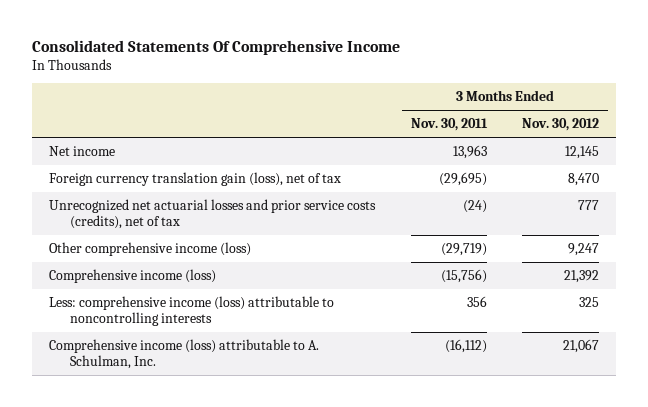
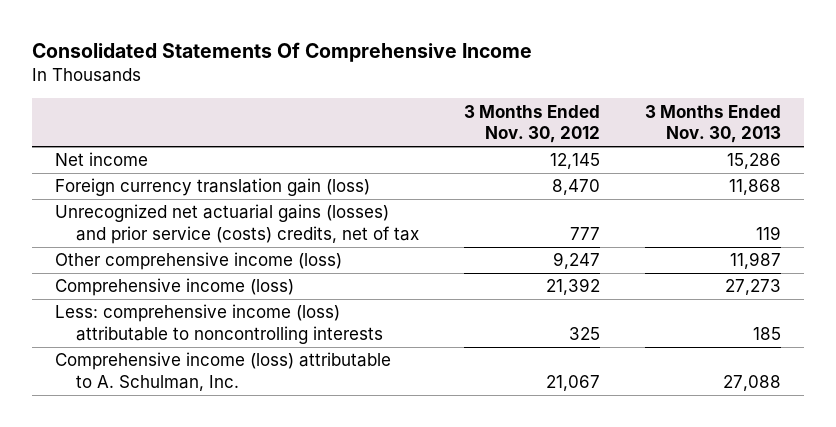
- | 3 Months Ended Nov. 30, 2011 | 3 Months Ended Nov. 30, 2012
+ | 3 Months Ended Nov. 30, 2012 | 3 Months Ended Nov. 30, 2013
- Foreign currency translation gain (loss), net of tax | (29,695) | 8,470
- Unrecognized net actuarial losses and prior service costs (credits), net of tax | (24) | 777
+ Foreign currency translation gain (loss) | 8,470 | 11,868
+ Unrecognized net actuarial gains (losses) and prior service (costs) credits, net of tax | 777 | 119

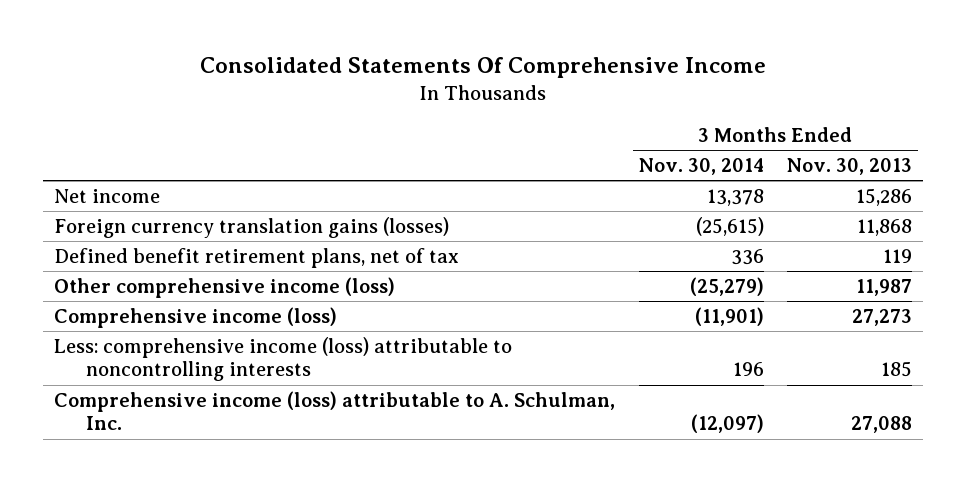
- | 3 Months Ended Nov. 30, 2012 | 3 Months Ended Nov. 30, 2013
+ | 3 Months Ended Nov. 30, 2014 | 3 Months Ended Nov. 30, 2013
- Foreign currency translation gain (loss) | 8,470 | 11,868
- Unrecognized net actuarial gains (losses) and prior service (costs) credits, net of tax | 777 | 119
+ Foreign currency translation gains (losses) | (25,615) | 11,868
+ Defined benefit retirement plans, net of tax | 336 | 119

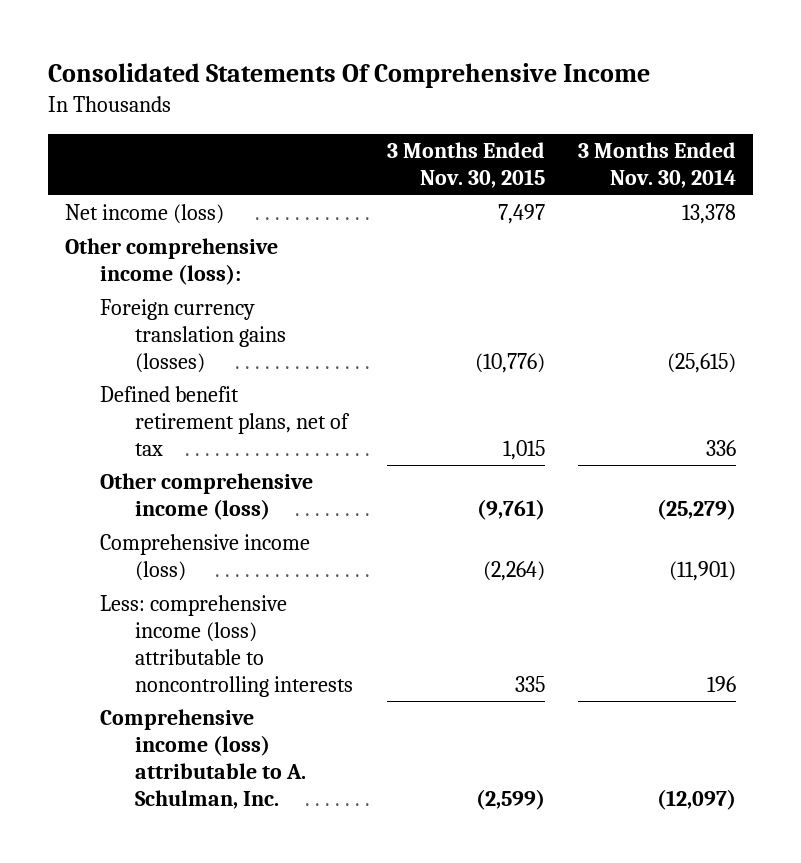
- | 3 Months Ended Nov. 30, 2014 | 3 Months Ended Nov. 30, 2013
+ | 3 Months Ended Nov. 30, 2015 | 3 Months Ended Nov. 30, 2014
- Net income | 13,378 | 15,286
+ Net income (loss) | 7,497 | 13,378
+ Other comprehensive income (loss):

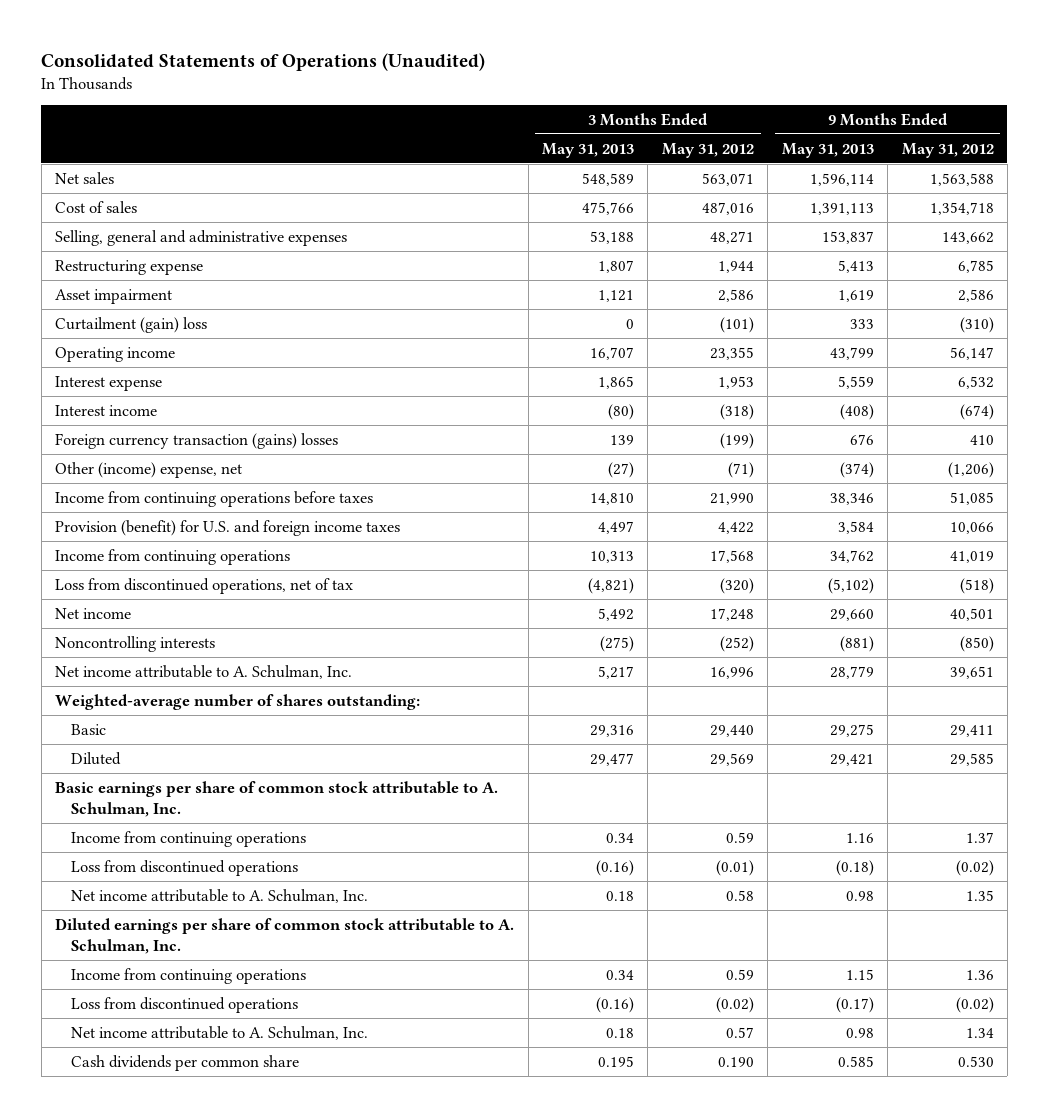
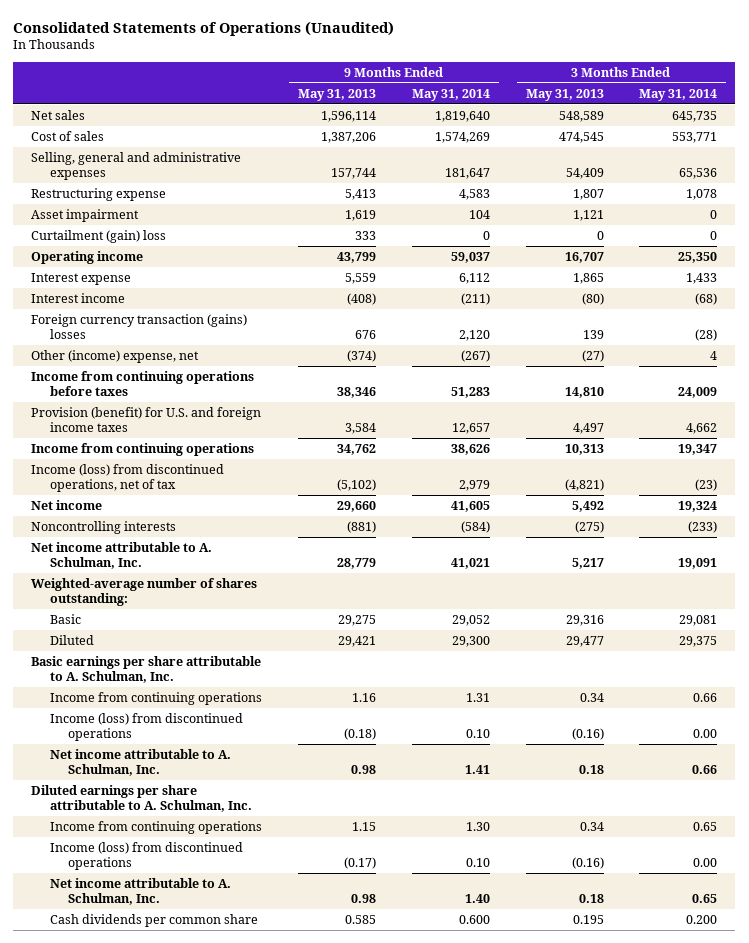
- | 3 Months Ended May 31, 2013 | 3 Months Ended May 31, 2012 | 9 Months Ended May 31, 2013 | 9 Months Ended May 31, 2012
+ | 9 Months Ended May 31, 2013 | 9 Months Ended May 31, 2014 | 3 Months Ended May 31, 2013 | 3 Months Ended May 31, 2014
- Cost of sales | 475,766 | 487,016 | 1,391,113 | 1,354,718
- Selling, general and administrative expenses | 53,188 | 48,271 | 153,837 | 143,662
+ Cost of sales | 1,387,206 | 1,574,269 | 474,545 | 553,771
+ Selling, general and administrative expenses | 157,744 | 181,647 | 54,409 | 65,536
- Loss from discontinued operations, net of tax | (4,821) | (320) | (5,102) | (518)
+ Income (loss) from discontinued operations, net of tax | (5,102) | 2,979 | (4,821) | (23)
- Basic earnings per share of common stock attributable to A. Schulman, Inc.
+ Basic earnings per share attributable to A. Schulman, Inc.
- Loss from discontinued operations | (0.16) | (0.01) | (0.18) | (0.02)
+ Income (loss) from discontinued operations | (0.18) | 0.10 | (0.16) | 0.00
- Diluted earnings per share of common stock attributable to A. Schulman, Inc.
+ Diluted earnings per share attributable to A. Schulman, Inc.
- Loss from discontinued operations | (0.16) | (0.02) | (0.17) | (0.02)
+ Income (loss) from discontinued operations | (0.17) | 0.10 | (0.16) | 0.00

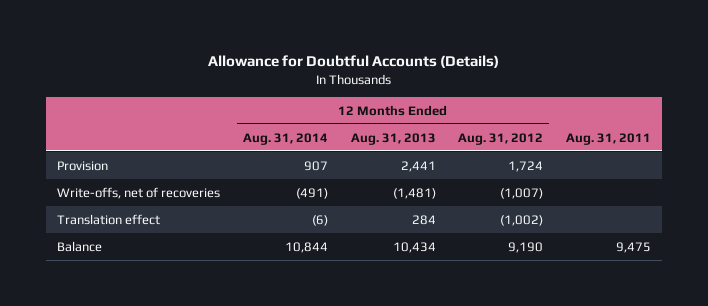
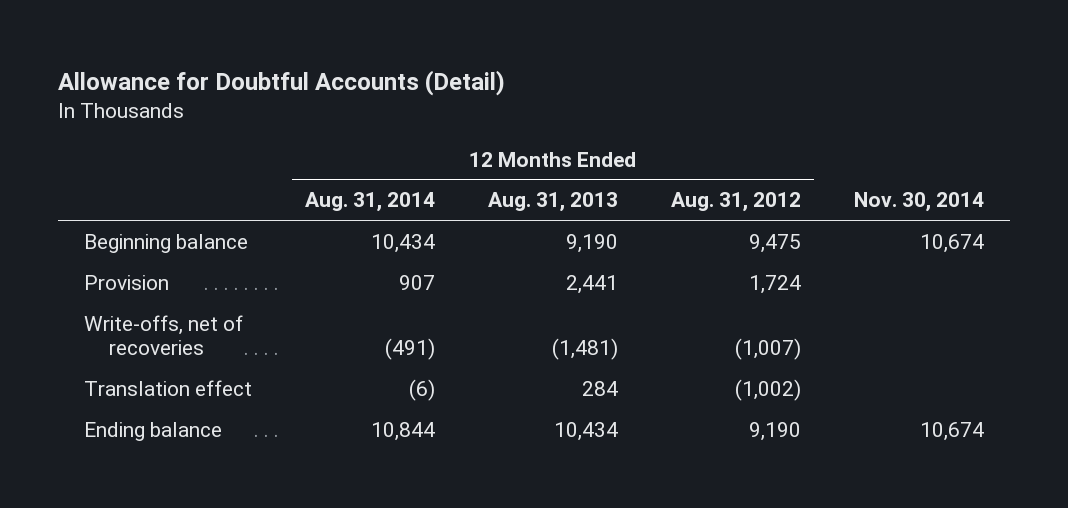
- Allowance for Doubtful Accounts (Details)
+ Allowance for Doubtful Accounts (Detail)
- | 12 Months Ended Aug. 31, 2014 | 12 Months Ended Aug. 31, 2013 | 12 Months Ended Aug. 31, 2012 | Aug. 31, 2011
+ | 12 Months Ended Aug. 31, 2014 | 12 Months Ended Aug. 31, 2013 | 12 Months Ended Aug. 31, 2012 | Nov. 30, 2014
+ Beginning balance | 10,434 | 9,190 | 9,475 | 10,674
- Balance | 10,844 | 10,434 | 9,190 | 9,475
+ Ending balance | 10,844 | 10,434 | 9,190 | 10,674

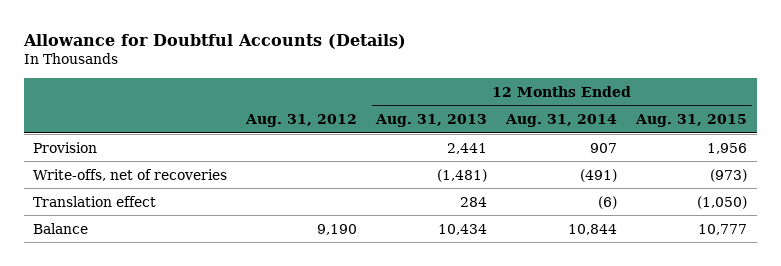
- Allowance for Doubtful Accounts (Detail)
+ Allowance for Doubtful Accounts (Details)
- | 12 Months Ended Aug. 31, 2014 | 12 Months Ended Aug. 31, 2013 | 12 Months Ended Aug. 31, 2012 | Nov. 30, 2014
+ | Aug. 31, 2012 | 12 Months Ended Aug. 31, 2013 | 12 Months Ended Aug. 31, 2014 | 12 Months Ended Aug. 31, 2015
- Beginning balance | 10,434 | 9,190 | 9,475 | 10,674
- Ending balance | 10,844 | 10,434 | 9,190 | 10,674
+ Balance | 9,190 | 10,434 | 10,844 | 10,777

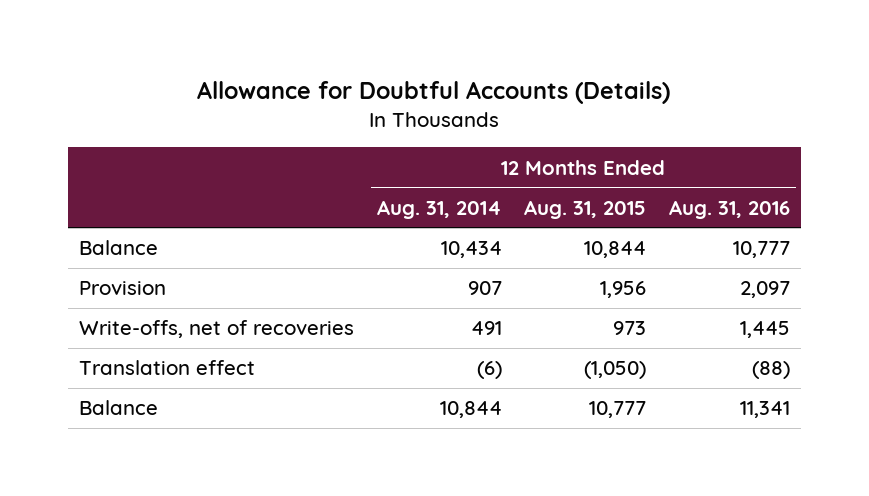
- | Aug. 31, 2012 | 12 Months Ended Aug. 31, 2013 | 12 Months Ended Aug. 31, 2014 | 12 Months Ended Aug. 31, 2015
+ | 12 Months Ended Aug. 31, 2014 | 12 Months Ended Aug. 31, 2015 | 12 Months Ended Aug. 31, 2016
+ Balance | 10,434 | 10,844 | 10,777
- Write-offs, net of recoveries | | (1,481) | (491) | (973)
+ Write-offs, net of recoveries | 491 | 973 | 1,445

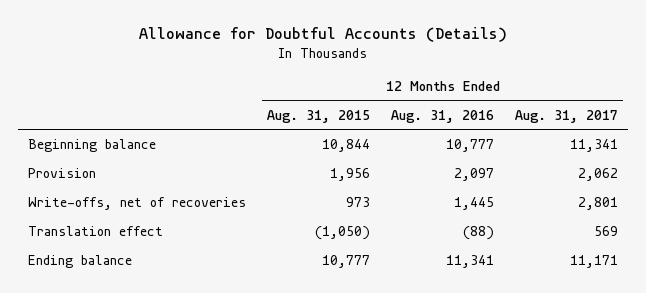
- | 12 Months Ended Aug. 31, 2014 | 12 Months Ended Aug. 31, 2015 | 12 Months Ended Aug. 31, 2016
+ | 12 Months Ended Aug. 31, 2015 | 12 Months Ended Aug. 31, 2016 | 12 Months Ended Aug. 31, 2017
- Balance | 10,434 | 10,844 | 10,777
+ Beginning balance | 10,844 | 10,777 | 11,341
- Balance | 10,844 | 10,777 | 11,341
+ Ending balance | 10,777 | 11,341 | 11,171

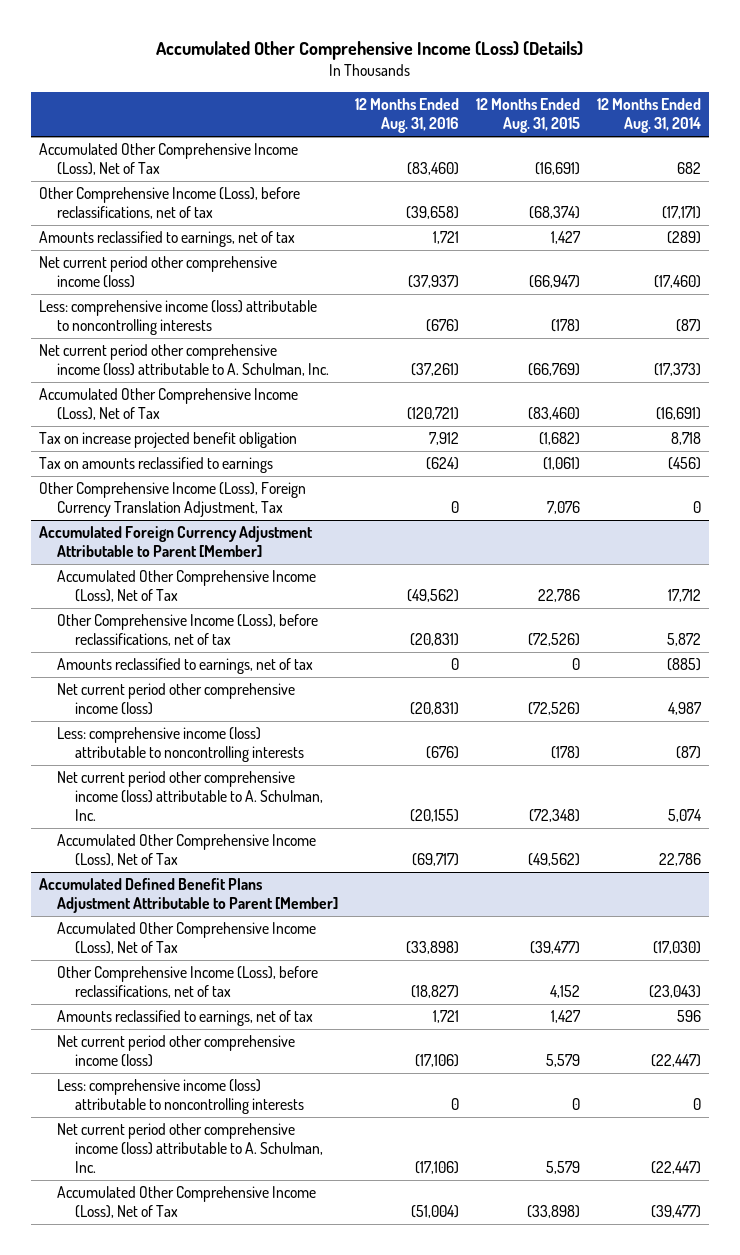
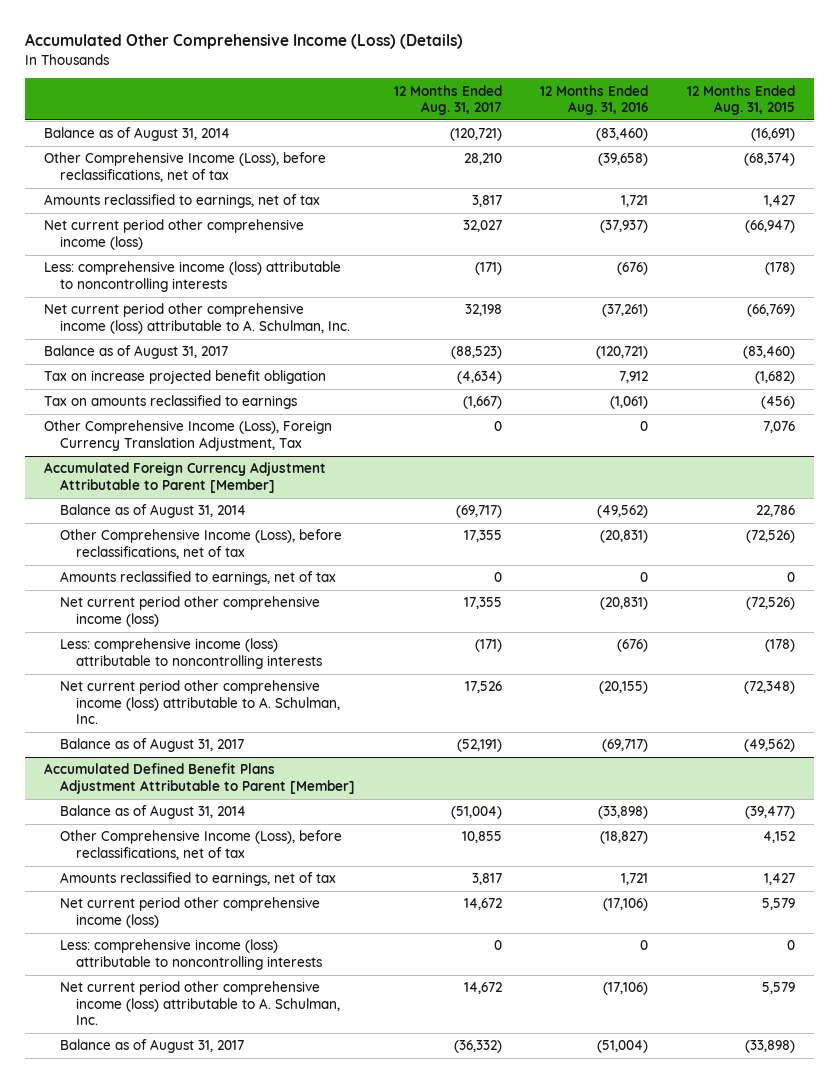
- | 12 Months Ended Aug. 31, 2016 | 12 Months Ended Aug. 31, 2015 | 12 Months Ended Aug. 31, 2014
+ | 12 Months Ended Aug. 31, 2017 | 12 Months Ended Aug. 31, 2016 | 12 Months Ended Aug. 31, 2015
- Accumulated Other Comprehensive Income (Loss), Net of Tax | (83,460) | (16,691) | 682
+ Balance as of August 31, 2014 | (120,721) | (83,460) | (16,691)
- Accumulated Other Comprehensive Income (Loss), Net of Tax | (120,721) | (83,460) | (16,691)
+ Balance as of August 31, 2017 | (88,523) | (120,721) | (83,460)
- Tax on amounts reclassified to earnings | (624) | (1,061) | (456)
+ Tax on amounts reclassified to earnings | (1,667) | (1,061) | (456)
@ Accumulated Foreign Currency Adjustment Attributable to Parent [Member]
- Accumulated Other Comprehensive Income (Loss), Net of Tax | (49,562) | 22,786 | 17,712
+ Balance as of August 31, 2014 | (69,717) | (49,562) | 22,786
- Accumulated Other Comprehensive Income (Loss), Net of Tax | (69,717) | (49,562) | 22,786
+ Balance as of August 31, 2017 | (52,191) | (69,717) | (49,562)
@ Accumulated Defined Benefit Plans Adjustment Attributable to Parent [Member]
- Accumulated Other Comprehensive Income (Loss), Net of Tax | (33,898) | (39,477) | (17,030)
+ Balance as of August 31, 2014 | (51,004) | (33,898) | (39,477)
- Accumulated Other Comprehensive Income (Loss), Net of Tax | (51,004) | (33,898) | (39,477)
+ Balance as of August 31, 2017 | (36,332) | (51,004) | (33,898)

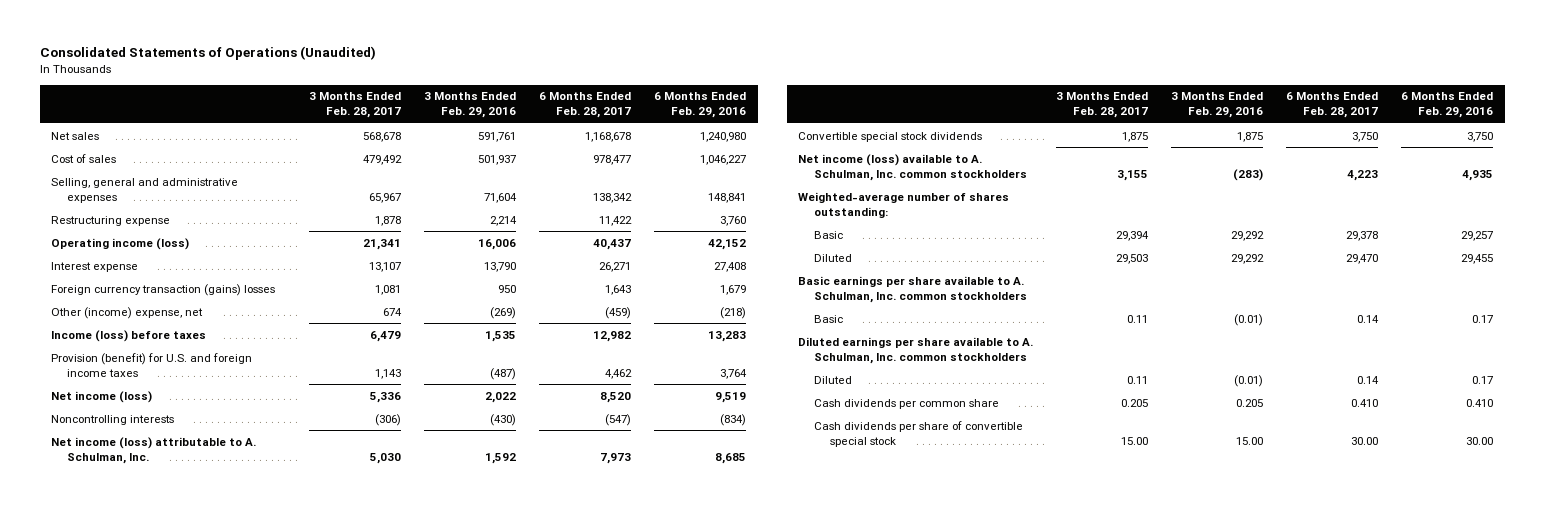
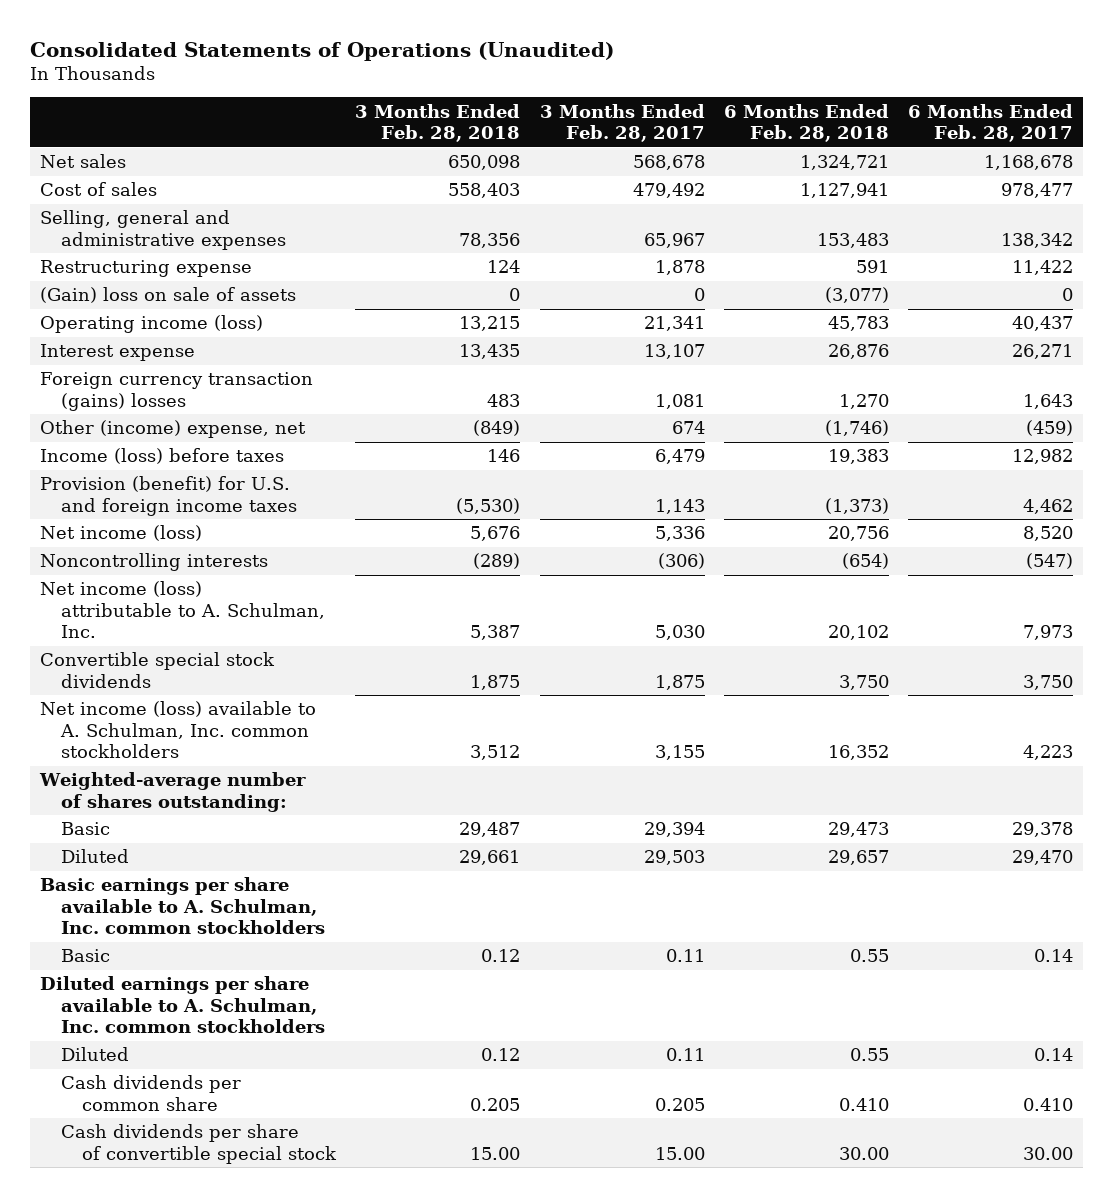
- | 3 Months Ended Feb. 28, 2017 | 3 Months Ended Feb. 29, 2016 | 6 Months Ended Feb. 28, 2017 | 6 Months Ended Feb. 29, 2016
+ | 3 Months Ended Feb. 28, 2018 | 3 Months Ended Feb. 28, 2017 | 6 Months Ended Feb. 28, 2018 | 6 Months Ended Feb. 28, 2017
+ (Gain) loss on sale of assets | 0 | 0 | (3,077) | 0

